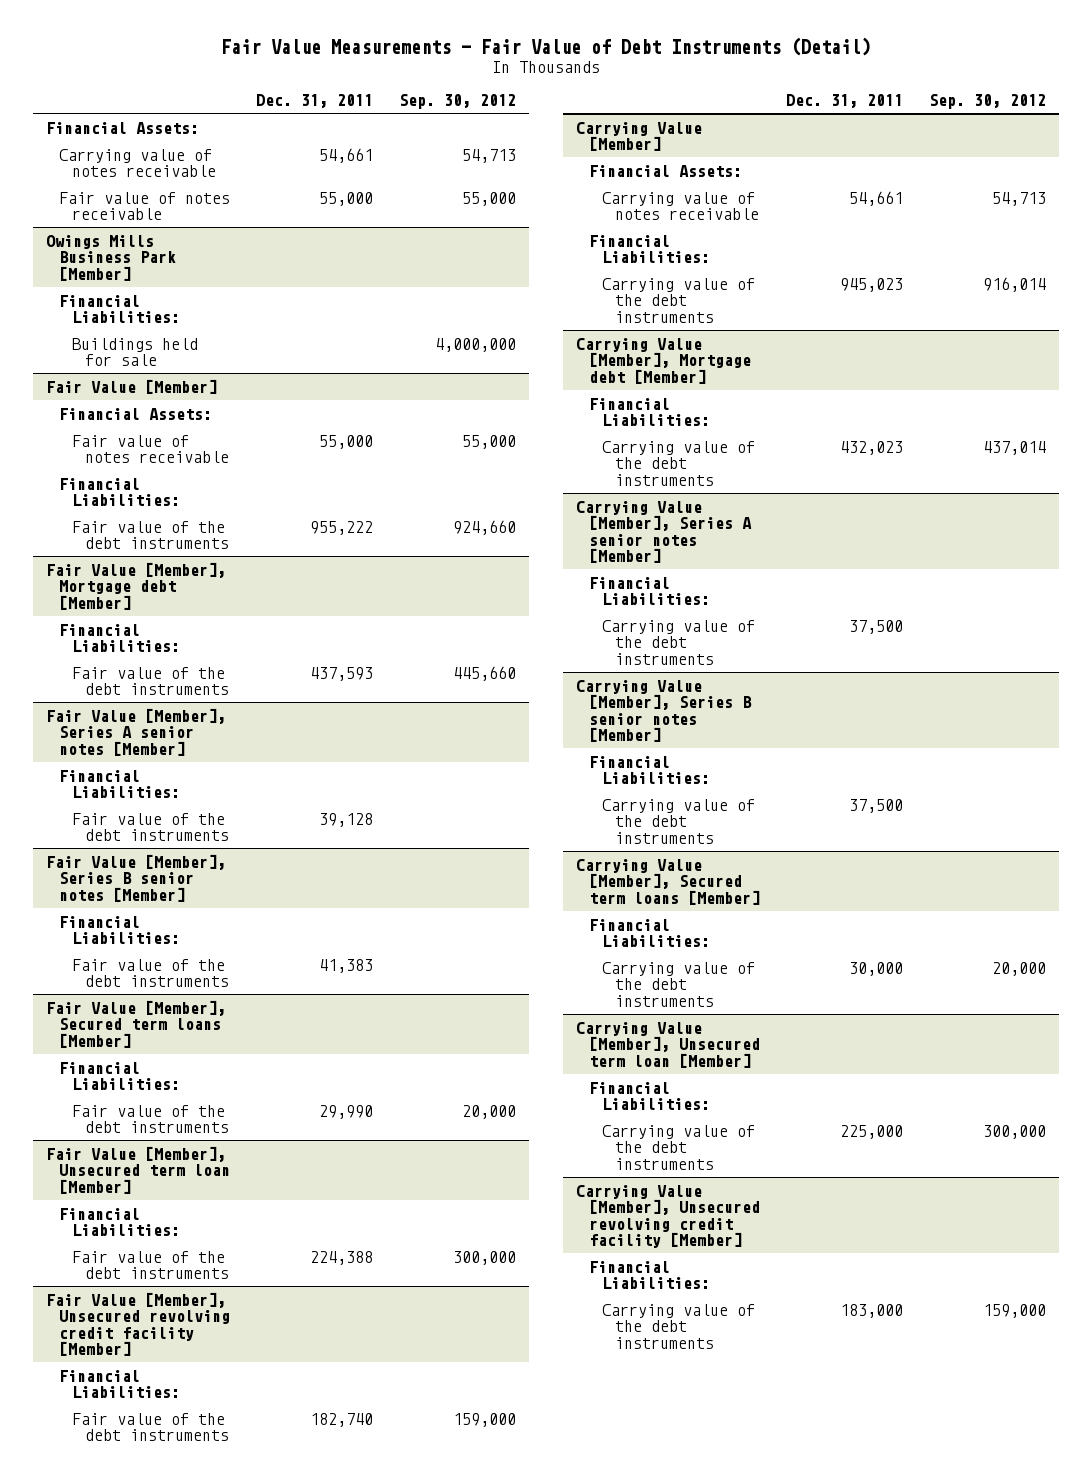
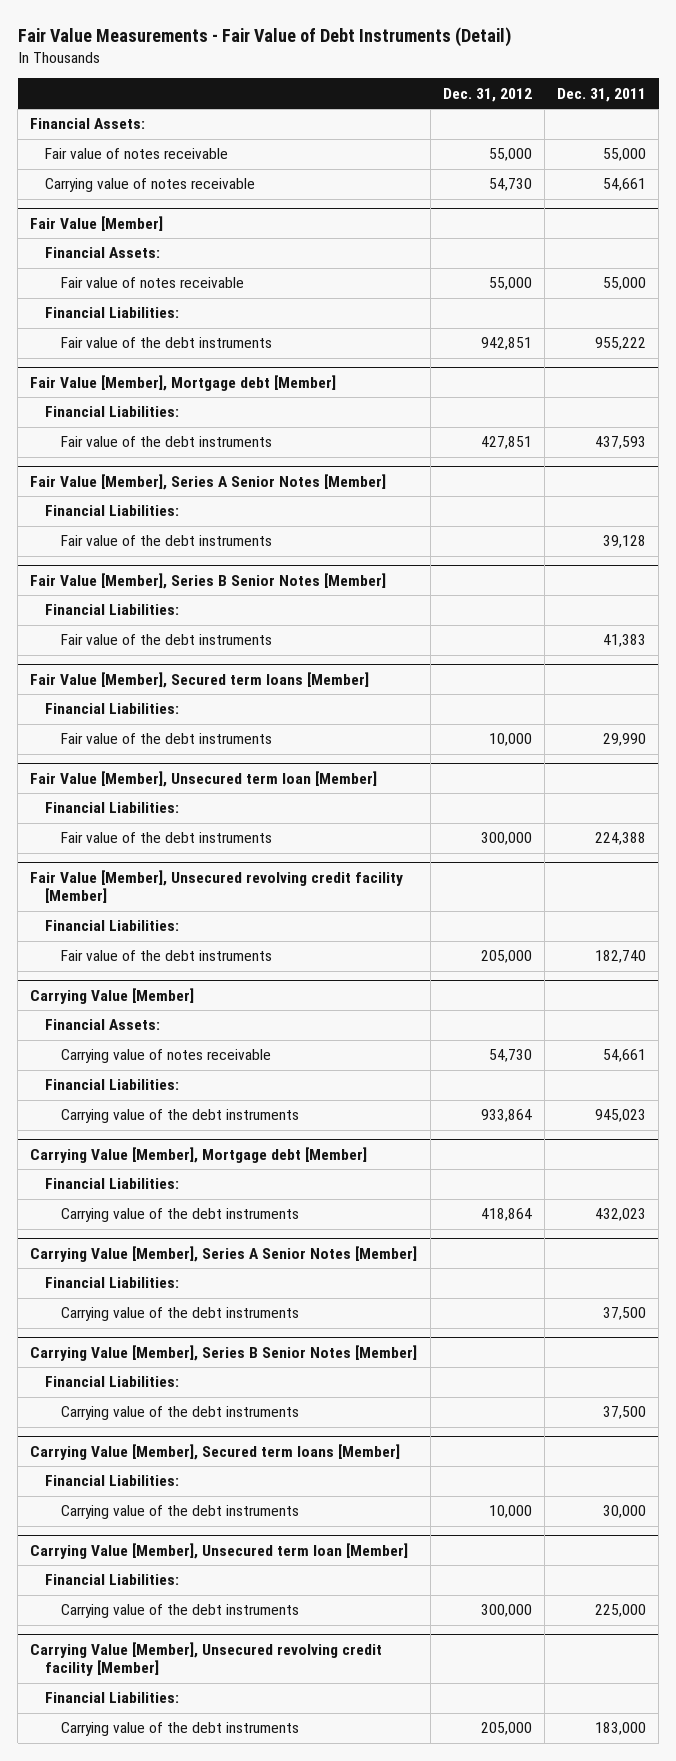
- | Dec. 31, 2011 | Sep. 30, 2012
+ | Dec. 31, 2012 | Dec. 31, 2011
- Owings Mills Business Park [Member]
- Financial Liabilities:
- Buildings held for sale | | 4,000,000
moved down: Carrying value of notes receivable | 54,730 | 54,661
- Fair Value [Member], Series A senior notes [Member]
+ Fair Value [Member], Series A Senior Notes [Member]
- Fair Value [Member], Series B senior notes [Member]
+ Fair Value [Member], Series B Senior Notes [Member]
- Carrying Value [Member], Series A senior notes [Member]
+ Carrying Value [Member], Series A Senior Notes [Member]
- Carrying Value [Member], Series B senior notes [Member]
+ Carrying Value [Member], Series B Senior Notes [Member]

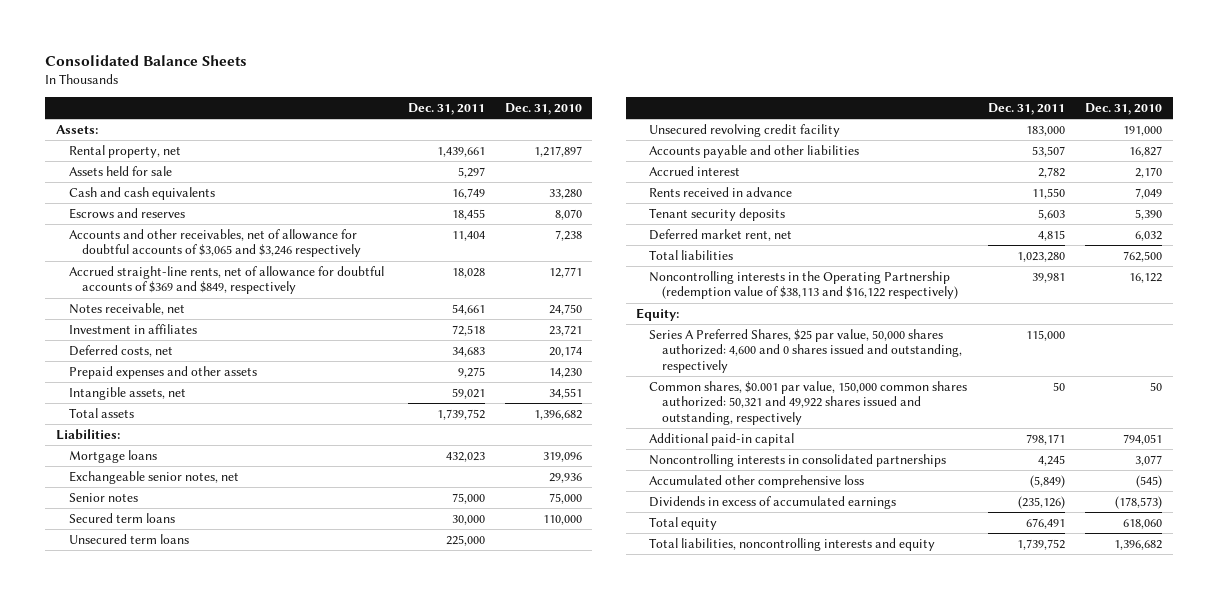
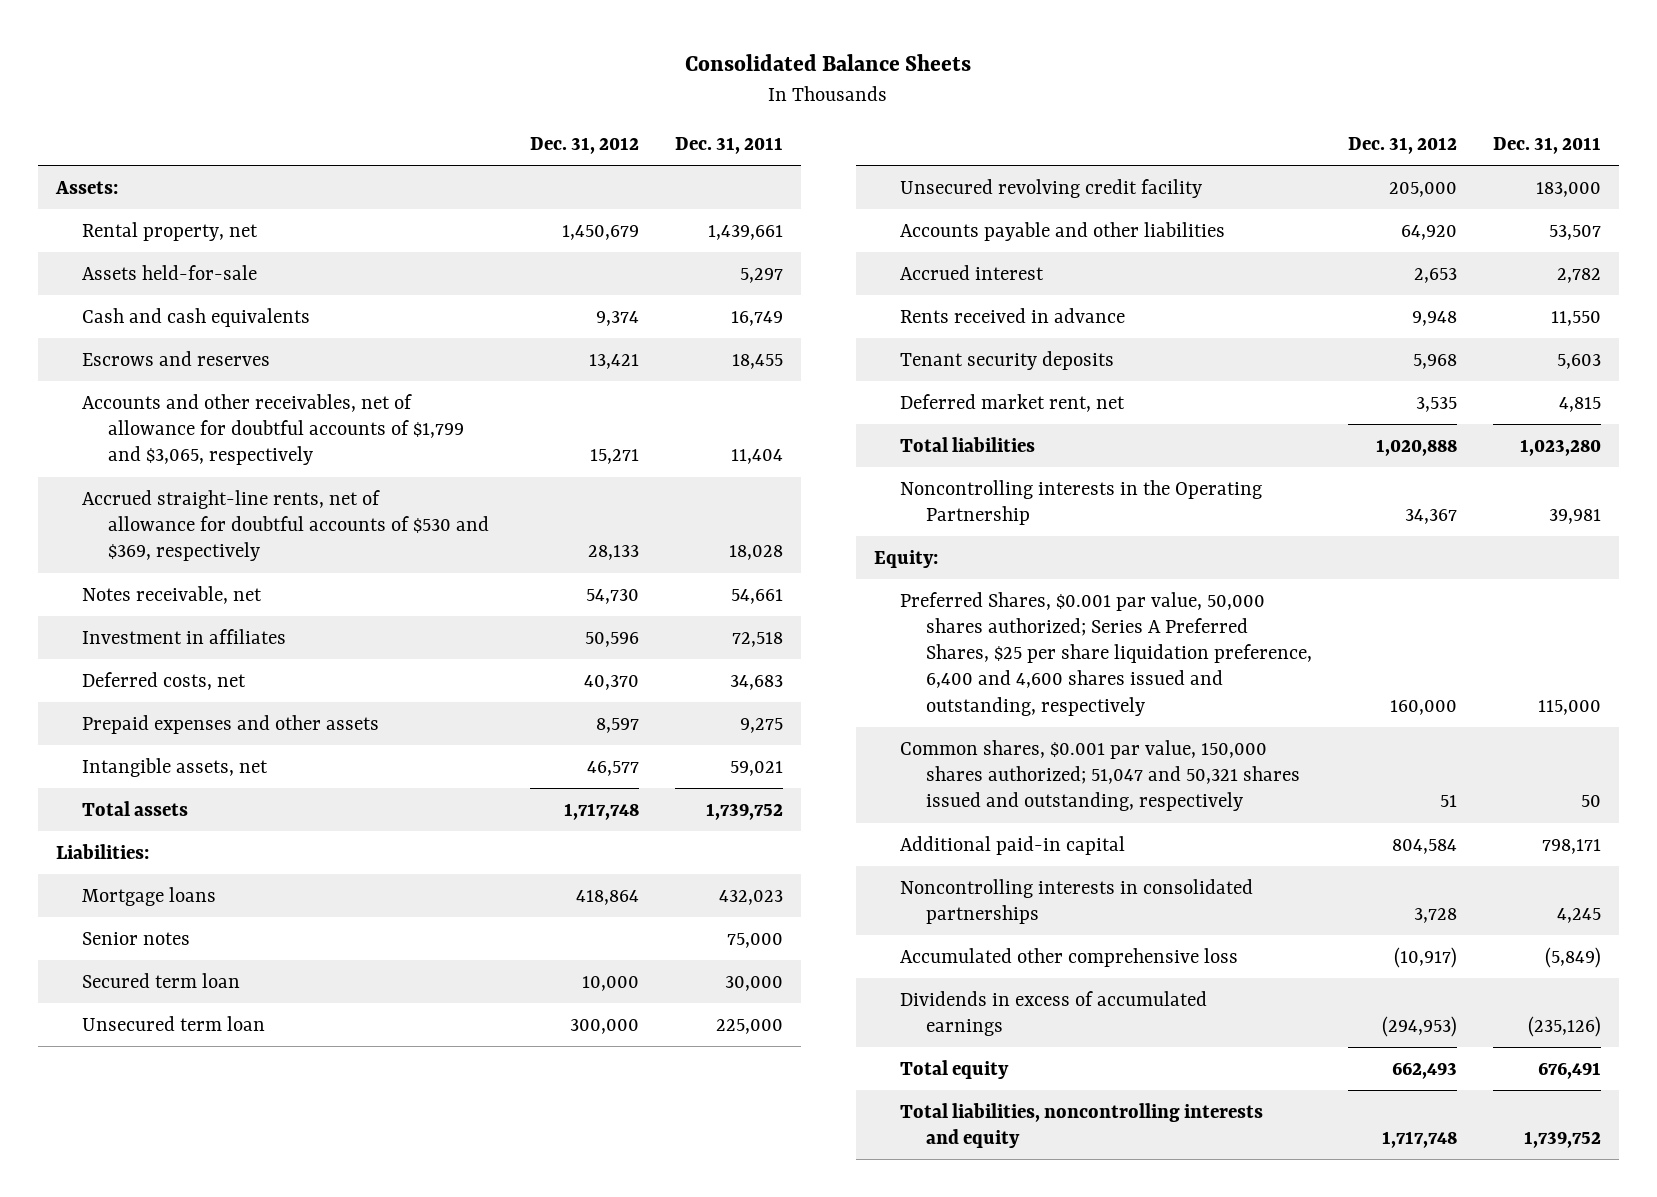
- | Dec. 31, 2011 | Dec. 31, 2010
+ | Dec. 31, 2012 | Dec. 31, 2011
- Assets held for sale | 5,297 |
+ Assets held-for-sale | | 5,297
- Accounts and other receivables, net of allowance for doubtful accounts of $3,065 and $3,246 respectively | 11,404 | 7,238
- Accrued straight-line rents, net of allowance for doubtful accounts of $369 and $849, respectively | 18,028 | 12,771
+ Accounts and other receivables, net of allowance for doubtful accounts of $1,799 and $3,065, respectively | 15,271 | 11,404
+ Accrued straight-line rents, net of allowance for doubtful accounts of $530 and $369, respectively | 28,133 | 18,028
- Exchangeable senior notes, net | | 29,936
- Secured term loans | 30,000 | 110,000
- Unsecured term loans | 225,000 |
+ Secured term loan | 10,000 | 30,000
+ Unsecured term loan | 300,000 | 225,000
- Noncontrolling interests in the Operating Partnership (redemption value of $38,113 and $16,122 respectively) | 39,981 | 16,122
+ Noncontrolling interests in the Operating Partnership | 34,367 | 39,981
- Series A Preferred Shares, $25 par value, 50,000 shares authorized: 4,600 and 0 shares issued and outstanding, respectively | 115,000 |
- Common shares, $0.001 par value, 150,000 common shares authorized: 50,321 and 49,922 shares issued and outstanding, respectively | 50 | 50
+ Preferred Shares, $0.001 par value, 50,000 shares authorized; Series A Preferred Shares, $25 per share liquidation preference, 6,400 and 4,600 shares issued and outstanding, respectively | 160,000 | 115,000
+ Common shares, $0.001 par value, 150,000 shares authorized; 51,047 and 50,321 shares issued and outstanding, respectively | 51 | 50

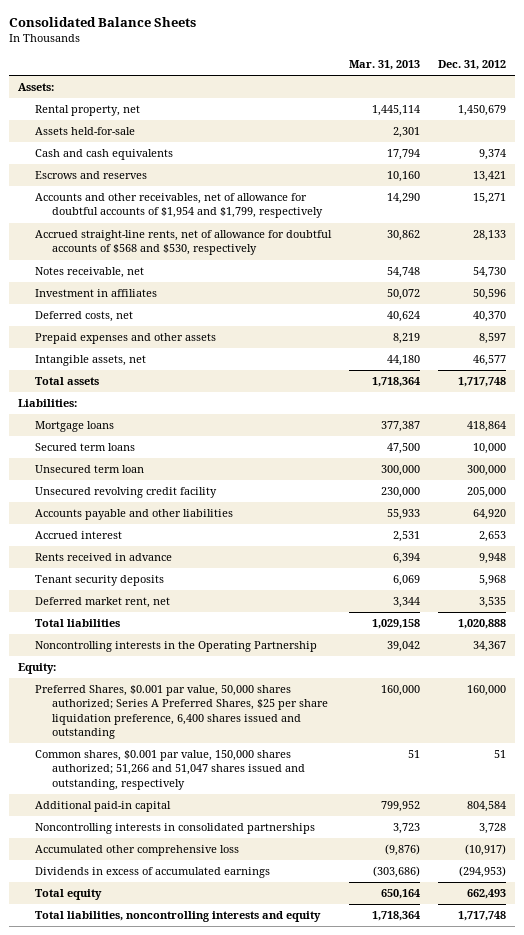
- | Dec. 31, 2012 | Dec. 31, 2011
+ | Mar. 31, 2013 | Dec. 31, 2012
- Accounts and other receivables, net of allowance for doubtful accounts of $1,799 and $3,065, respectively | 15,271 | 11,404
- Accrued straight-line rents, net of allowance for doubtful accounts of $530 and $369, respectively | 28,133 | 18,028
+ Accounts and other receivables, net of allowance for doubtful accounts of $1,954 and $1,799, respectively | 14,290 | 15,271
+ Accrued straight-line rents, net of allowance for doubtful accounts of $568 and $530, respectively | 30,862 | 28,133
- Senior notes | | 75,000
- Secured term loan | 10,000 | 30,000
+ Secured term loans | 47,500 | 10,000
- Preferred Shares, $0.001 par value, 50,000 shares authorized; Series A Preferred Shares, $25 per share liquidation preference, 6,400 and 4,600 shares issued and outstanding, respectively | 160,000 | 115,000
- Common shares, $0.001 par value, 150,000 shares authorized; 51,047 and 50,321 shares issued and outstanding, respectively | 51 | 50
+ Preferred Shares, $0.001 par value, 50,000 shares authorized; Series A Preferred Shares, $25 per share liquidation preference, 6,400 shares issued and outstanding | 160,000 | 160,000
+ Common shares, $0.001 par value, 150,000 shares authorized; 51,266 and 51,047 shares issued and outstanding, respectively | 51 | 51

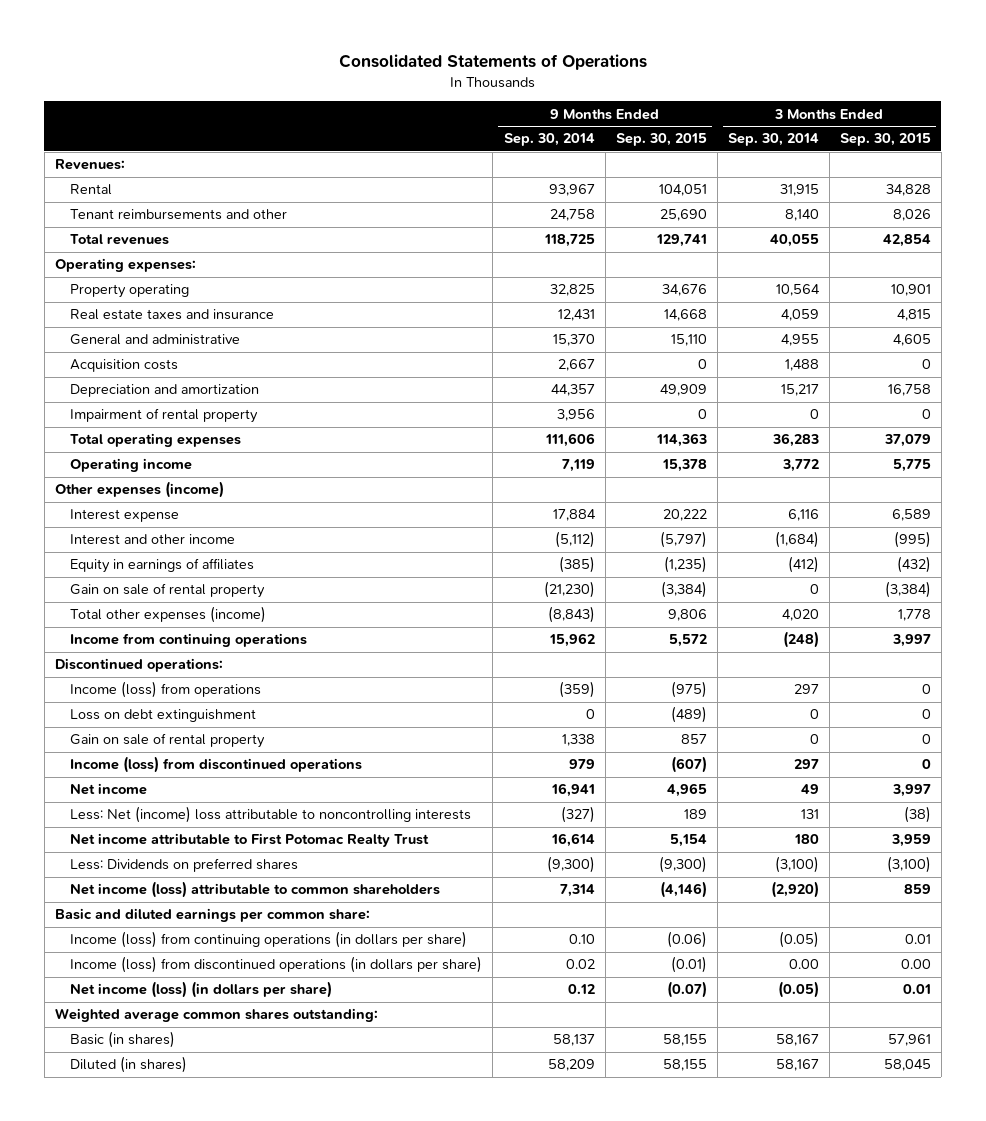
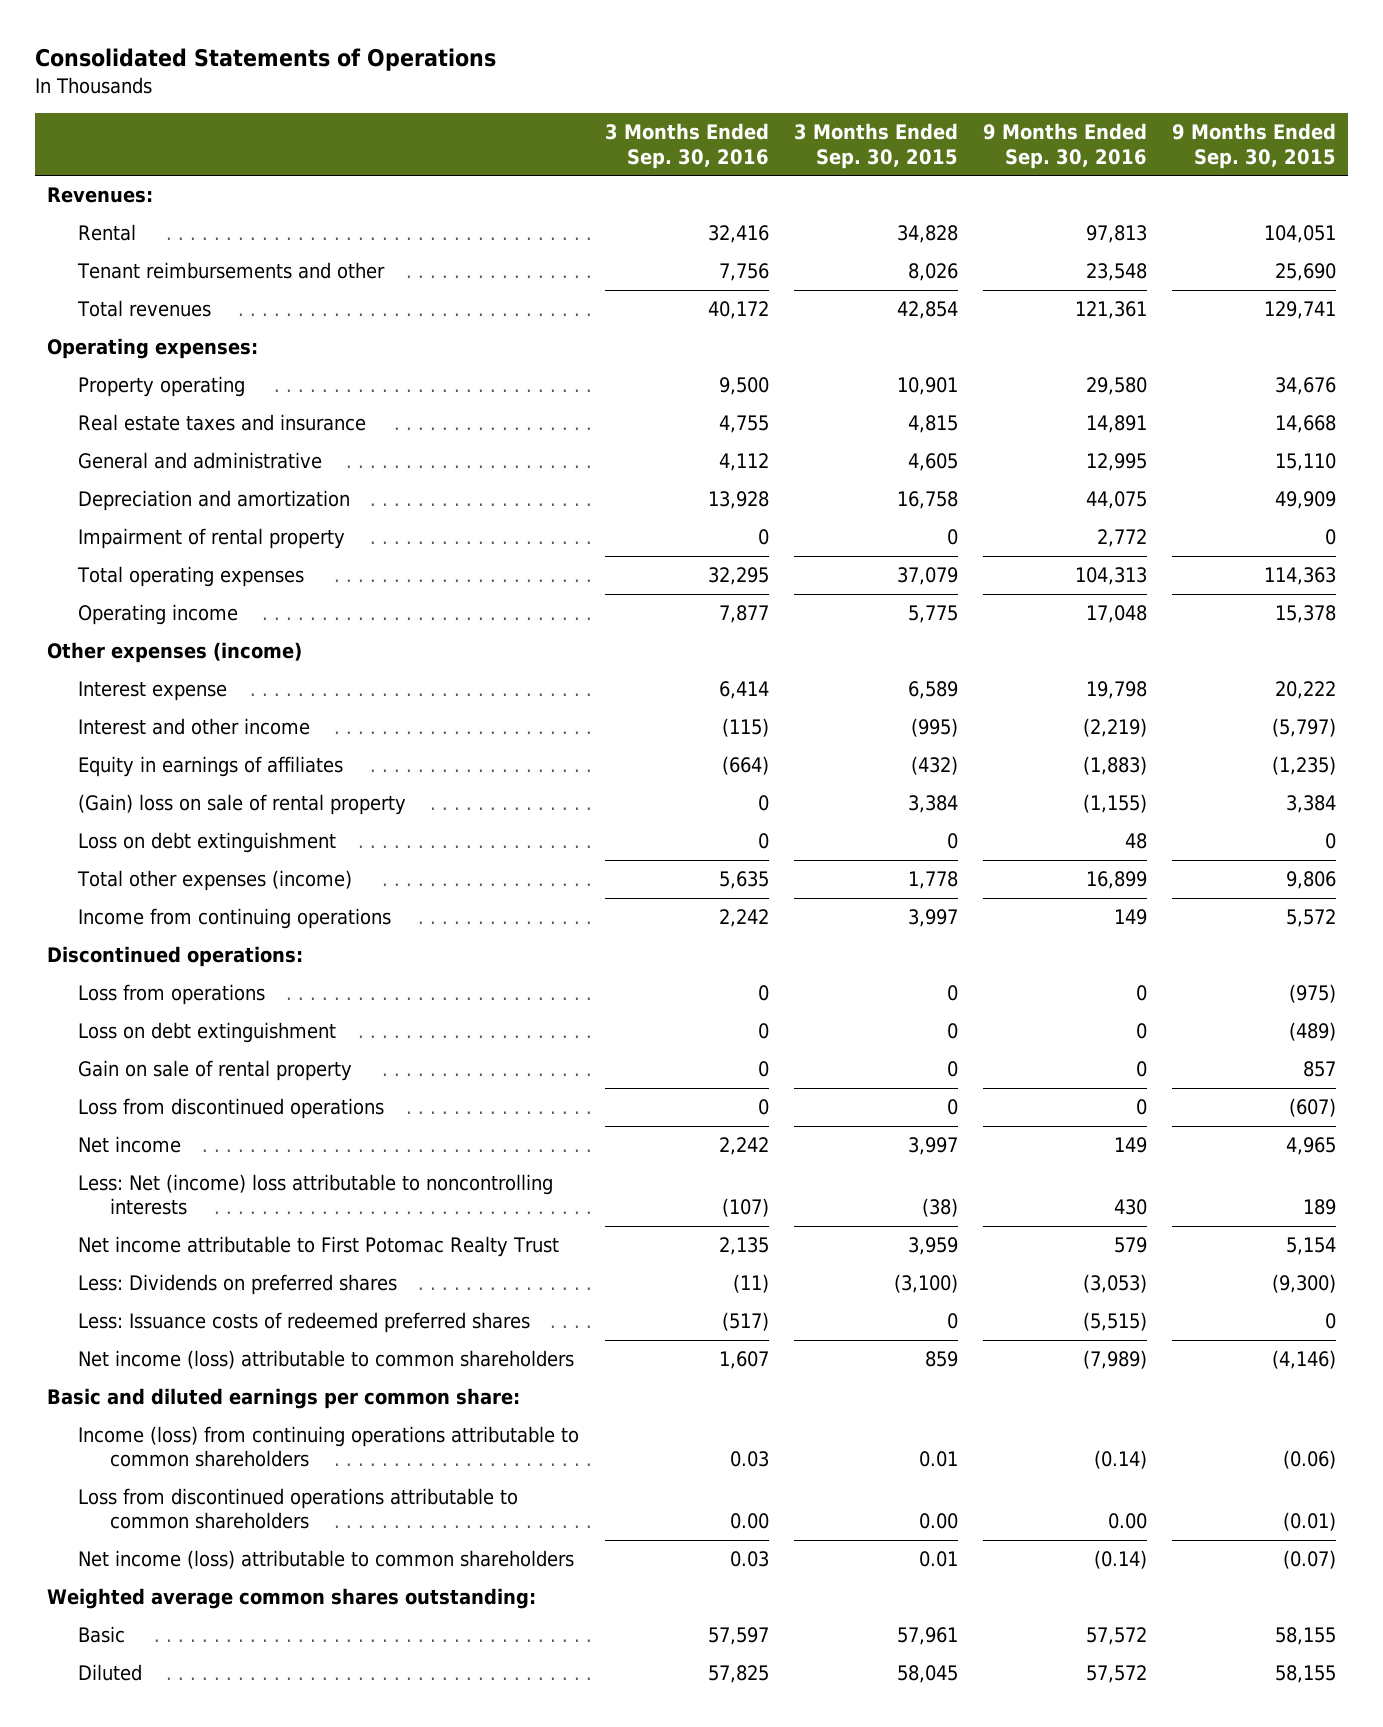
- | 9 Months Ended Sep. 30, 2014 | 9 Months Ended Sep. 30, 2015 | 3 Months Ended Sep. 30, 2014 | 3 Months Ended Sep. 30, 2015
+ | 3 Months Ended Sep. 30, 2016 | 3 Months Ended Sep. 30, 2015 | 9 Months Ended Sep. 30, 2016 | 9 Months Ended Sep. 30, 2015
- Acquisition costs | 2,667 | 0 | 1,488 | 0
- Gain on sale of rental property | (21,230) | (3,384) | 0 | (3,384)
+ (Gain) loss on sale of rental property | 0 | 3,384 | (1,155) | 3,384
+ Loss on debt extinguishment | 0 | 0 | 48 | 0
- Income (loss) from operations | (359) | (975) | 297 | 0
+ Loss from operations | 0 | 0 | 0 | (975)
- Income (loss) from discontinued operations | 979 | (607) | 297 | 0
+ Loss from discontinued operations | 0 | 0 | 0 | (607)
+ Less: Issuance costs of redeemed preferred shares | (517) | 0 | (5,515) | 0
- Income (loss) from continuing operations (in dollars per share) | 0.10 | (0.06) | (0.05) | 0.01
- Income (loss) from discontinued operations (in dollars per share) | 0.02 | (0.01) | 0.00 | 0.00
- Net income (loss) (in dollars per share) | 0.12 | (0.07) | (0.05) | 0.01
+ Income (loss) from continuing operations attributable to common shareholders | 0.03 | 0.01 | (0.14) | (0.06)
+ Loss from discontinued operations attributable to common shareholders | 0.00 | 0.00 | 0.00 | (0.01)
+ Net income (loss) attributable to common shareholders | 0.03 | 0.01 | (0.14) | (0.07)
- Basic (in shares) | 58,137 | 58,155 | 58,167 | 57,961
- Diluted (in shares) | 58,209 | 58,155 | 58,167 | 58,045
+ Basic | 57,597 | 57,961 | 57,572 | 58,155
+ Diluted | 57,825 | 58,045 | 57,572 | 58,155

